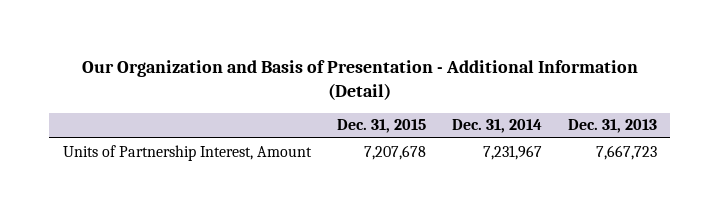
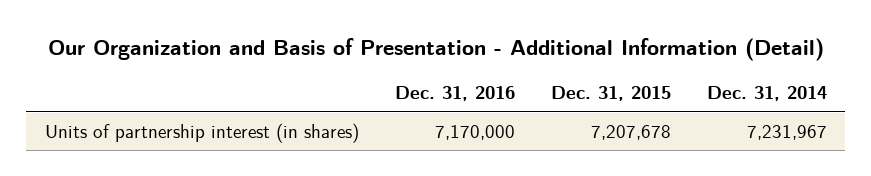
- | Dec. 31, 2015 | Dec. 31, 2014 | Dec. 31, 2013
+ | Dec. 31, 2016 | Dec. 31, 2015 | Dec. 31, 2014
- Units of Partnership Interest, Amount | 7,207,678 | 7,231,967 | 7,667,723
+ Units of partnership interest (in shares) | 7,170,000 | 7,207,678 | 7,231,967

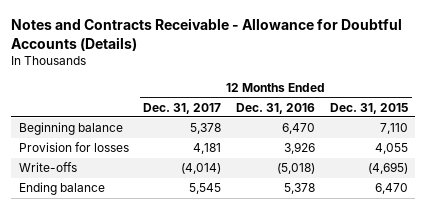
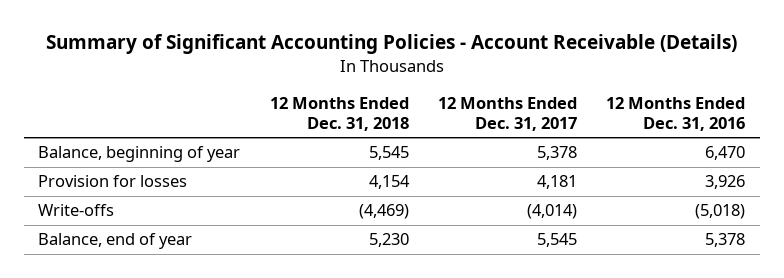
- Notes and Contracts Receivable - Allowance for Doubtful Accounts (Details)
+ Summary of Significant Accounting Policies - Account Receivable (Details)
- | 12 Months Ended Dec. 31, 2017 | 12 Months Ended Dec. 31, 2016 | 12 Months Ended Dec. 31, 2015
+ | 12 Months Ended Dec. 31, 2018 | 12 Months Ended Dec. 31, 2017 | 12 Months Ended Dec. 31, 2016
- Beginning balance | 5,378 | 6,470 | 7,110
+ Balance, beginning of year | 5,545 | 5,378 | 6,470
- Ending balance | 5,545 | 5,378 | 6,470
+ Balance, end of year | 5,230 | 5,545 | 5,378

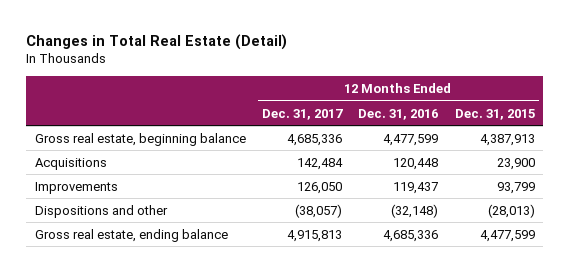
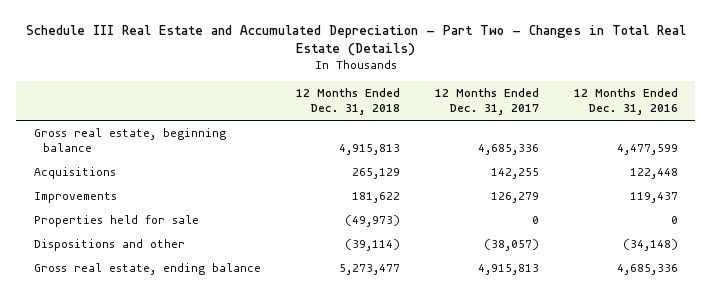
- Changes in Total Real Estate (Detail)
+ Schedule III Real Estate and Accumulated Depreciation - Part Two - Changes in Total Real Estate (Details)
- | 12 Months Ended Dec. 31, 2017 | 12 Months Ended Dec. 31, 2016 | 12 Months Ended Dec. 31, 2015
+ | 12 Months Ended Dec. 31, 2018 | 12 Months Ended Dec. 31, 2017 | 12 Months Ended Dec. 31, 2016
- Acquisitions | 142,484 | 120,448 | 23,900
- Improvements | 126,050 | 119,437 | 93,799
- Dispositions and other | (38,057) | (32,148) | (28,013)
+ Acquisitions | 265,129 | 142,255 | 122,448
+ Improvements | 181,622 | 126,279 | 119,437
+ Properties held for sale | (49,973) | 0 | 0
+ Dispositions and other | (39,114) | (38,057) | (34,148)

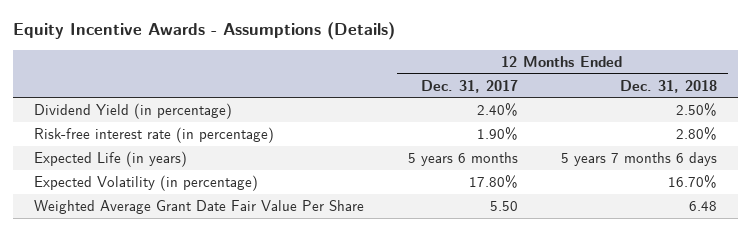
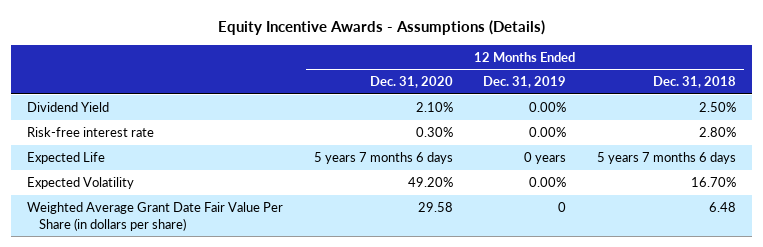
- | 12 Months Ended Dec. 31, 2017 | 12 Months Ended Dec. 31, 2018
+ | 12 Months Ended Dec. 31, 2020 | 12 Months Ended Dec. 31, 2019 | 12 Months Ended Dec. 31, 2018
- Dividend Yield (in percentage) | 2.40% | 2.50%
- Risk-free interest rate (in percentage) | 1.90% | 2.80%
- Expected Life (in years) | 5 years 6 months | 5 years 7 months 6 days
- Expected Volatility (in percentage) | 17.80% | 16.70%
- Weighted Average Grant Date Fair Value Per Share | 5.50 | 6.48
+ Dividend Yield | 2.10% | 0.00% | 2.50%
+ Risk-free interest rate | 0.30% | 0.00% | 2.80%
+ Expected Life | 5 years 7 months 6 days | 0 years | 5 years 7 months 6 days
+ Expected Volatility | 49.20% | 0.00% | 16.70%
+ Weighted Average Grant Date Fair Value Per Share (in dollars per share) | 29.58 | 0 | 6.48

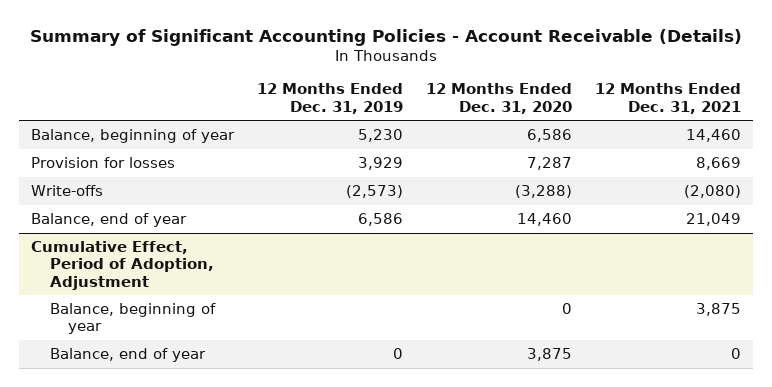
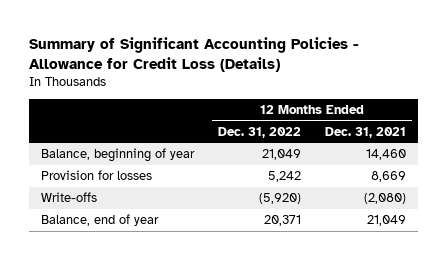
- Summary of Significant Accounting Policies - Account Receivable (Details)
+ Summary of Significant Accounting Policies - Allowance for Credit Loss (Details)
- | 12 Months Ended Dec. 31, 2019 | 12 Months Ended Dec. 31, 2020 | 12 Months Ended Dec. 31, 2021
+ | 12 Months Ended Dec. 31, 2022 | 12 Months Ended Dec. 31, 2021
- Cumulative Effect, Period of Adoption, Adjustment
- Balance, beginning of year | | 0 | 3,875
- Balance, end of year | 0 | 3,875 | 0

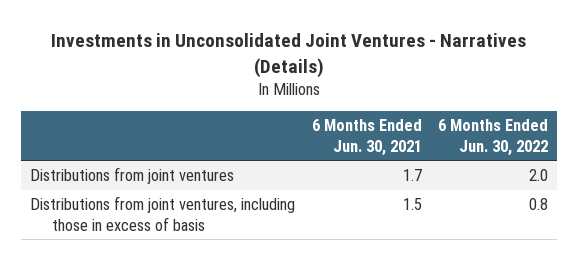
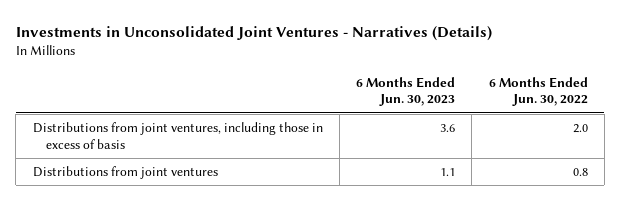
- | 6 Months Ended Jun. 30, 2021 | 6 Months Ended Jun. 30, 2022
+ | 6 Months Ended Jun. 30, 2023 | 6 Months Ended Jun. 30, 2022
- Distributions from joint ventures | 1.7 | 2.0
- Distributions from joint ventures, including those in excess of basis | 1.5 | 0.8
+ Distributions from joint ventures, including those in excess of basis | 3.6 | 2.0
+ Distributions from joint ventures | 1.1 | 0.8

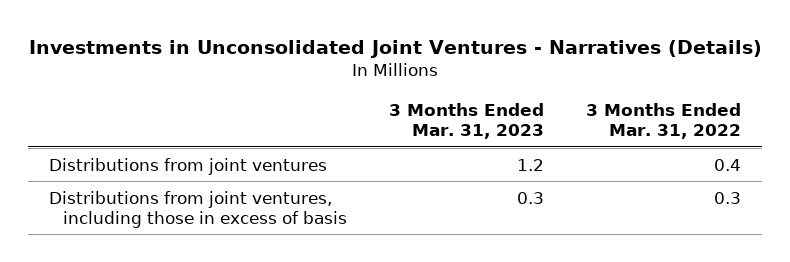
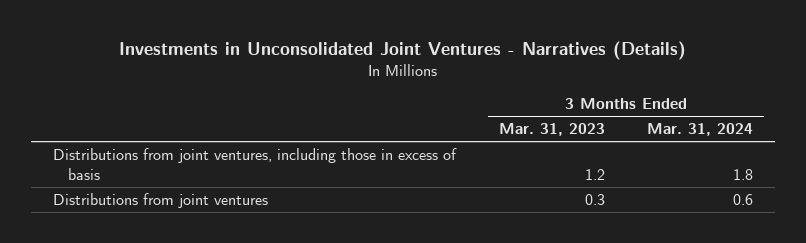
- | 3 Months Ended Mar. 31, 2023 | 3 Months Ended Mar. 31, 2022
+ | 3 Months Ended Mar. 31, 2023 | 3 Months Ended Mar. 31, 2024
- Distributions from joint ventures | 1.2 | 0.4
- Distributions from joint ventures, including those in excess of basis | 0.3 | 0.3
+ Distributions from joint ventures, including those in excess of basis | 1.2 | 1.8
+ Distributions from joint ventures | 0.3 | 0.6

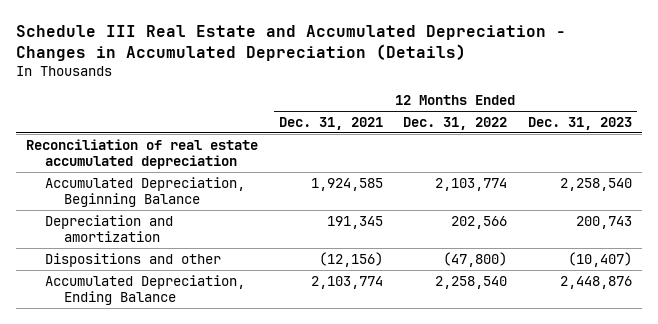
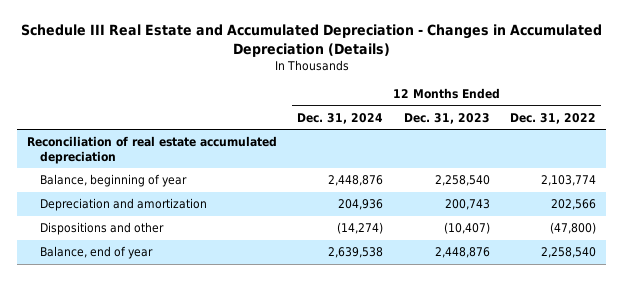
- | 12 Months Ended Dec. 31, 2021 | 12 Months Ended Dec. 31, 2022 | 12 Months Ended Dec. 31, 2023
+ | 12 Months Ended Dec. 31, 2024 | 12 Months Ended Dec. 31, 2023 | 12 Months Ended Dec. 31, 2022
- Accumulated Depreciation, Beginning Balance | 1,924,585 | 2,103,774 | 2,258,540
+ Balance, beginning of year | 2,448,876 | 2,258,540 | 2,103,774
- Accumulated Depreciation, Ending Balance | 2,103,774 | 2,258,540 | 2,448,876
+ Balance, end of year | 2,639,538 | 2,448,876 | 2,258,540

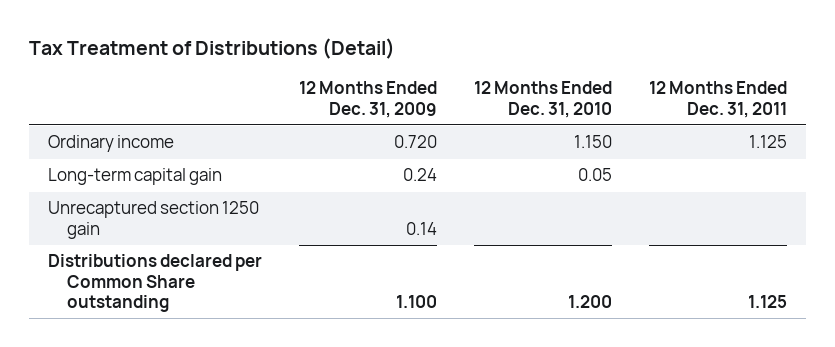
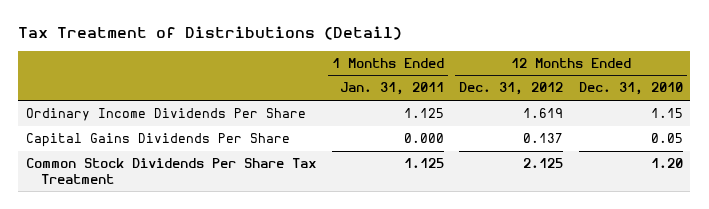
- | 12 Months Ended Dec. 31, 2009 | 12 Months Ended Dec. 31, 2010 | 12 Months Ended Dec. 31, 2011
+ | 1 Months Ended Jan. 31, 2011 | 12 Months Ended Dec. 31, 2012 | 12 Months Ended Dec. 31, 2010
- Ordinary income | 0.720 | 1.150 | 1.125
- Long-term capital gain | 0.24 | 0.05 |
- Unrecaptured section 1250 gain | 0.14 | |
- Distributions declared per Common Share outstanding | 1.100 | 1.200 | 1.125
+ Ordinary Income Dividends Per Share | 1.125 | 1.619 | 1.15
+ Capital Gains Dividends Per Share | 0.000 | 0.137 | 0.05
+ Common Stock Dividends Per Share Tax Treatment | 1.125 | 2.125 | 1.20

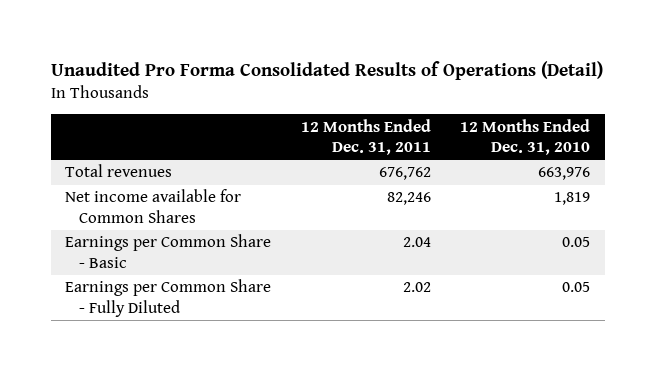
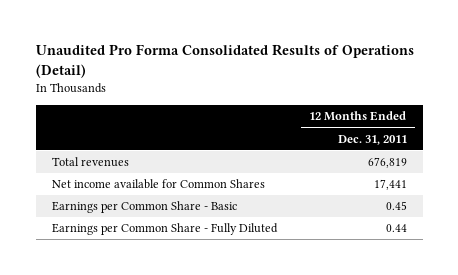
- | 12 Months Ended Dec. 31, 2011 | 12 Months Ended Dec. 31, 2010
+ | 12 Months Ended Dec. 31, 2011
- Total revenues | 676,762 | 663,976
- Net income available for Common Shares | 82,246 | 1,819
- Earnings per Common Share - Basic | 2.04 | 0.05
- Earnings per Common Share - Fully Diluted | 2.02 | 0.05
+ Total revenues | 676,819
+ Net income available for Common Shares | 17,441
+ Earnings per Common Share - Basic | 0.45
+ Earnings per Common Share - Fully Diluted | 0.44

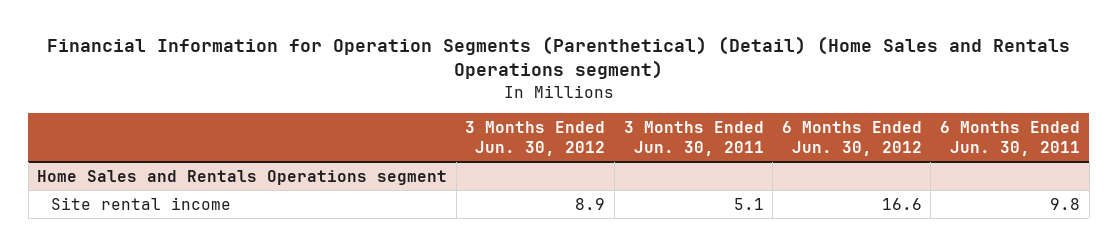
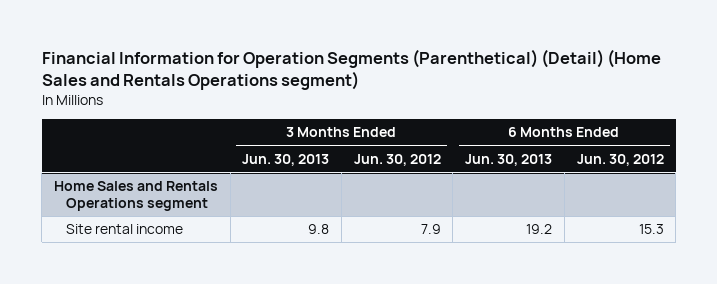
- | 3 Months Ended Jun. 30, 2012 | 3 Months Ended Jun. 30, 2011 | 6 Months Ended Jun. 30, 2012 | 6 Months Ended Jun. 30, 2011
+ | 3 Months Ended Jun. 30, 2013 | 3 Months Ended Jun. 30, 2012 | 6 Months Ended Jun. 30, 2013 | 6 Months Ended Jun. 30, 2012
@ Home Sales and Rentals Operations segment
- Site rental income | 8.9 | 5.1 | 16.6 | 9.8
+ Site rental income | 9.8 | 7.9 | 19.2 | 15.3

